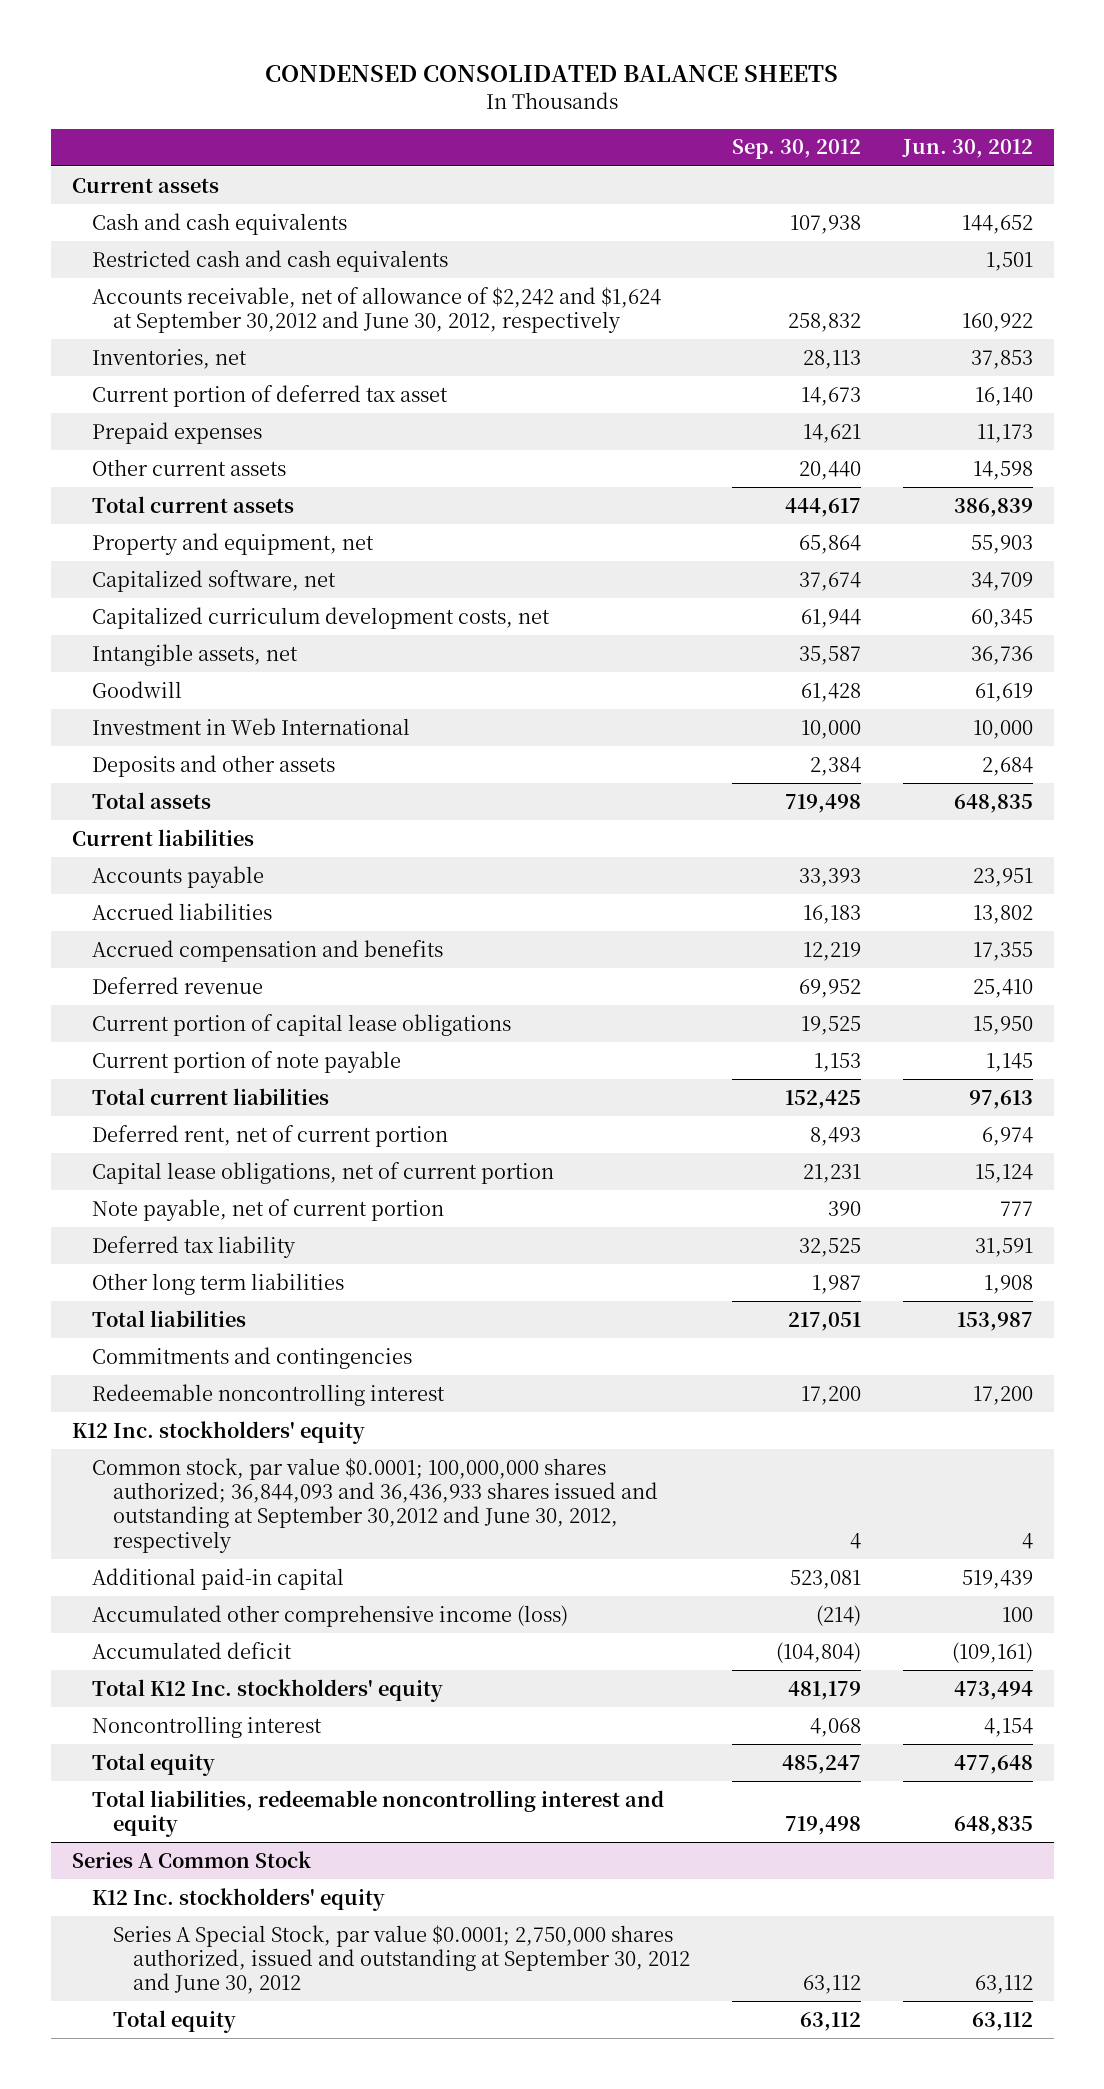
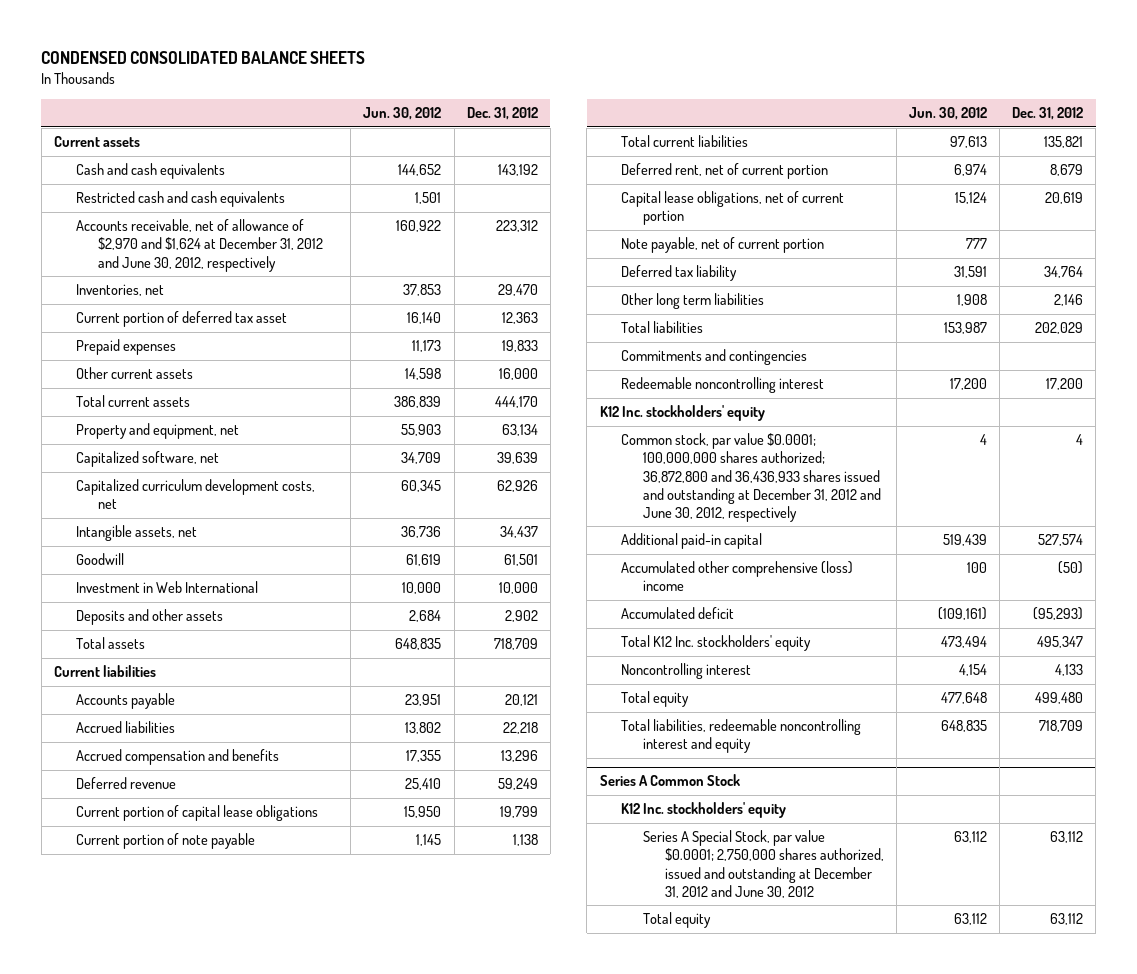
- | Sep. 30, 2012 | Jun. 30, 2012
+ | Jun. 30, 2012 | Dec. 31, 2012
- Accounts receivable, net of allowance of $2,242 and $1,624 at September 30,2012 and June 30, 2012, respectively | 258,832 | 160,922
+ Accounts receivable, net of allowance of $2,970 and $1,624 at December 31, 2012 and June 30, 2012, respectively | 160,922 | 223,312
- Common stock, par value $0.0001; 100,000,000 shares authorized; 36,844,093 and 36,436,933 shares issued and outstanding at September 30,2012 and June 30, 2012, respectively | 4 | 4
+ Common stock, par value $0.0001; 100,000,000 shares authorized; 36,872,800 and 36,436,933 shares issued and outstanding at December 31, 2012 and June 30, 2012, respectively | 4 | 4
- Accumulated other comprehensive income (loss) | (214) | 100
+ Accumulated other comprehensive (loss) income | 100 | (50)
@ Series A Common Stock
- Series A Special Stock, par value $0.0001; 2,750,000 shares authorized, issued and outstanding at September 30, 2012 and June 30, 2012 | 63,112 | 63,112
+ Series A Special Stock, par value $0.0001; 2,750,000 shares authorized, issued and outstanding at December 31, 2012 and June 30, 2012 | 63,112 | 63,112

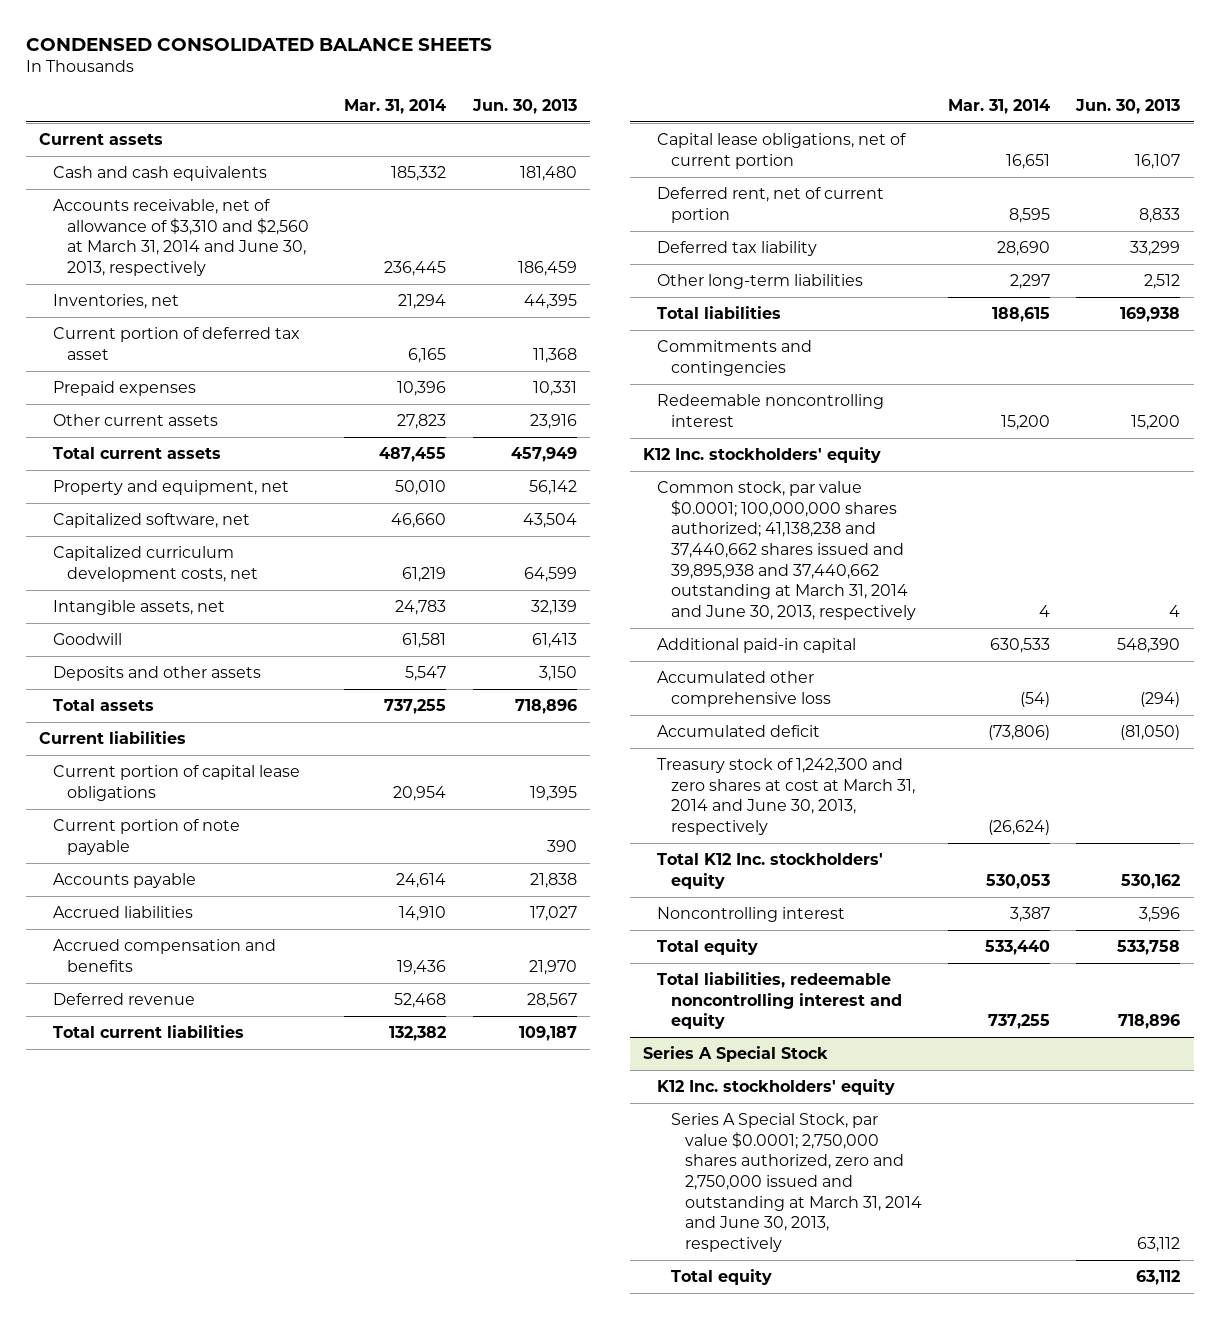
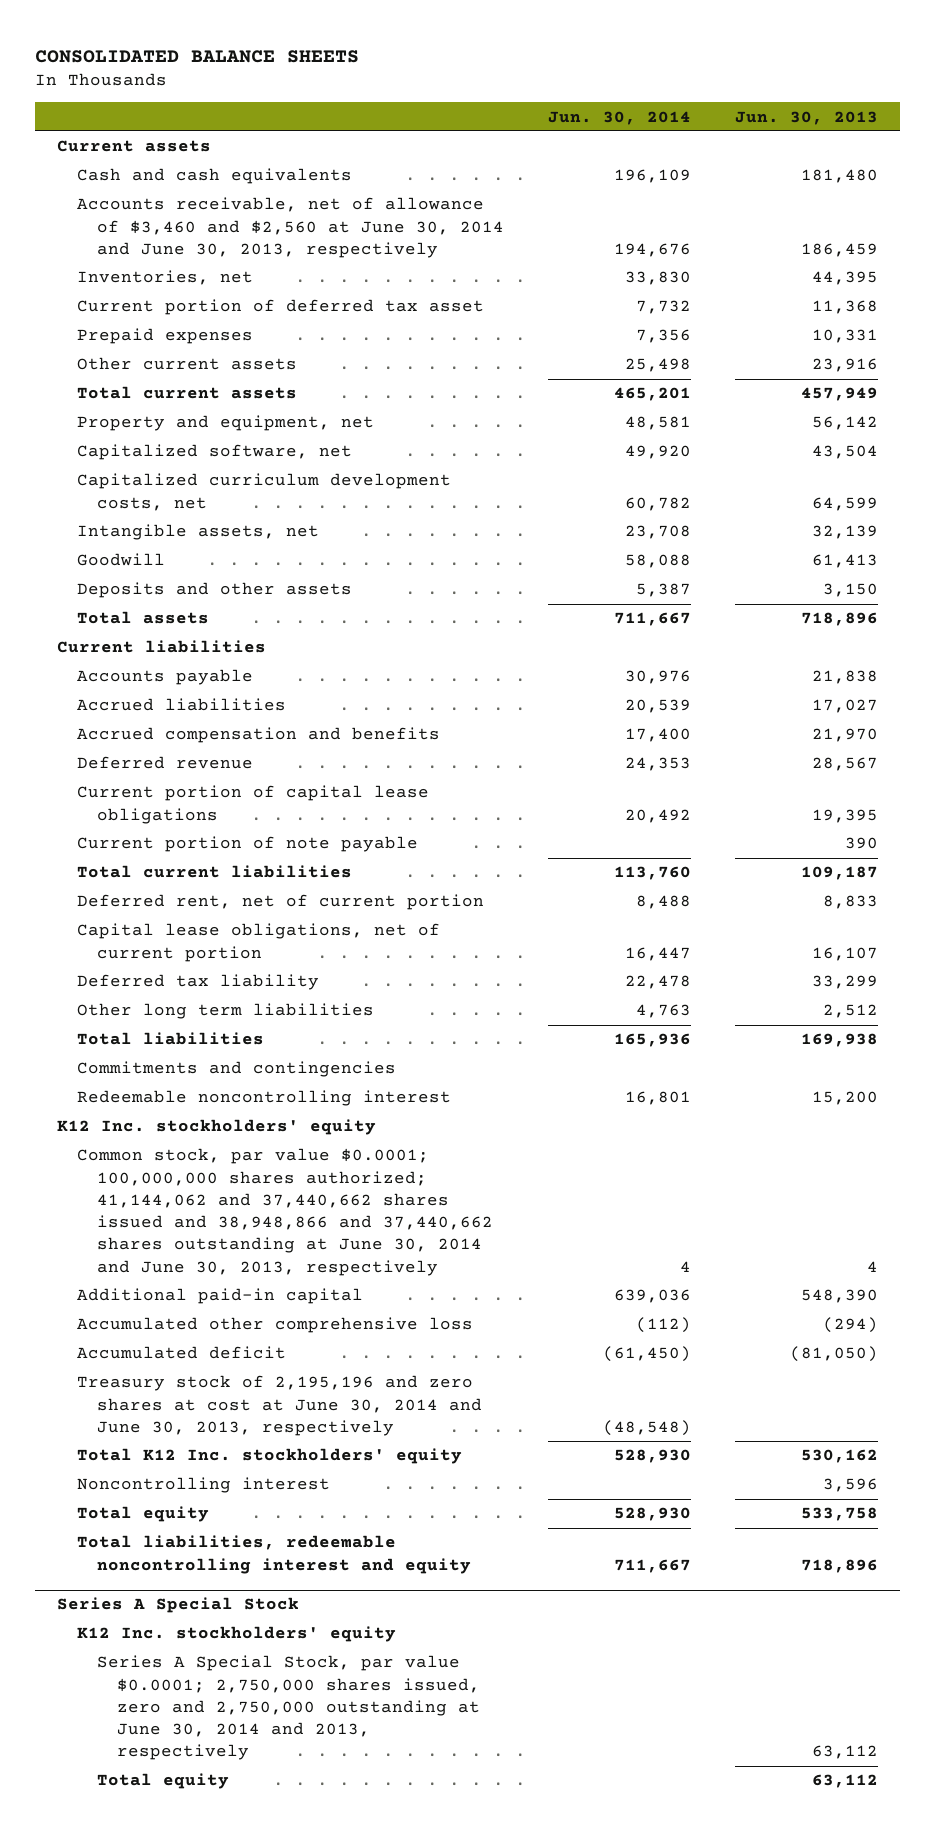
- CONDENSED CONSOLIDATED BALANCE SHEETS
+ CONSOLIDATED BALANCE SHEETS
- | Mar. 31, 2014 | Jun. 30, 2013
+ | Jun. 30, 2014 | Jun. 30, 2013
- Accounts receivable, net of allowance of $3,310 and $2,560 at March 31, 2014 and June 30, 2013, respectively | 236,445 | 186,459
+ Accounts receivable, net of allowance of $3,460 and $2,560 at June 30, 2014 and June 30, 2013, respectively | 194,676 | 186,459
moved down: Current portion of capital lease obligations | 20,492 | 19,395
moved down: Current portion of note payable | | 390
moved down: Capital lease obligations, net of current portion | 16,447 | 16,107
- Other long-term liabilities | 2,297 | 2,512
+ Other long term liabilities | 4,763 | 2,512
- Common stock, par value $0.0001; 100,000,000 shares authorized; 41,138,238 and 37,440,662 shares issued and 39,895,938 and 37,440,662 outstanding at March 31, 2014 and June 30, 2013, respectively | 4 | 4
+ Common stock, par value $0.0001; 100,000,000 shares authorized; 41,144,062 and 37,440,662 shares issued and 38,948,866 and 37,440,662 shares outstanding at June 30, 2014 and June 30, 2013, respectively | 4 | 4
- Treasury stock of 1,242,300 and zero shares at cost at March 31, 2014 and June 30, 2013, respectively | (26,624) |
+ Treasury stock of 2,195,196 and zero shares at cost at June 30, 2014 and June 30, 2013, respectively | (48,548) |
@ Series A Special Stock
- Series A Special Stock, par value $0.0001; 2,750,000 shares authorized, zero and 2,750,000 issued and outstanding at March 31, 2014 and June 30, 2013, respectively | | 63,112
+ Series A Special Stock, par value $0.0001; 2,750,000 shares issued, zero and 2,750,000 outstanding at June 30, 2014 and 2013, respectively | | 63,112

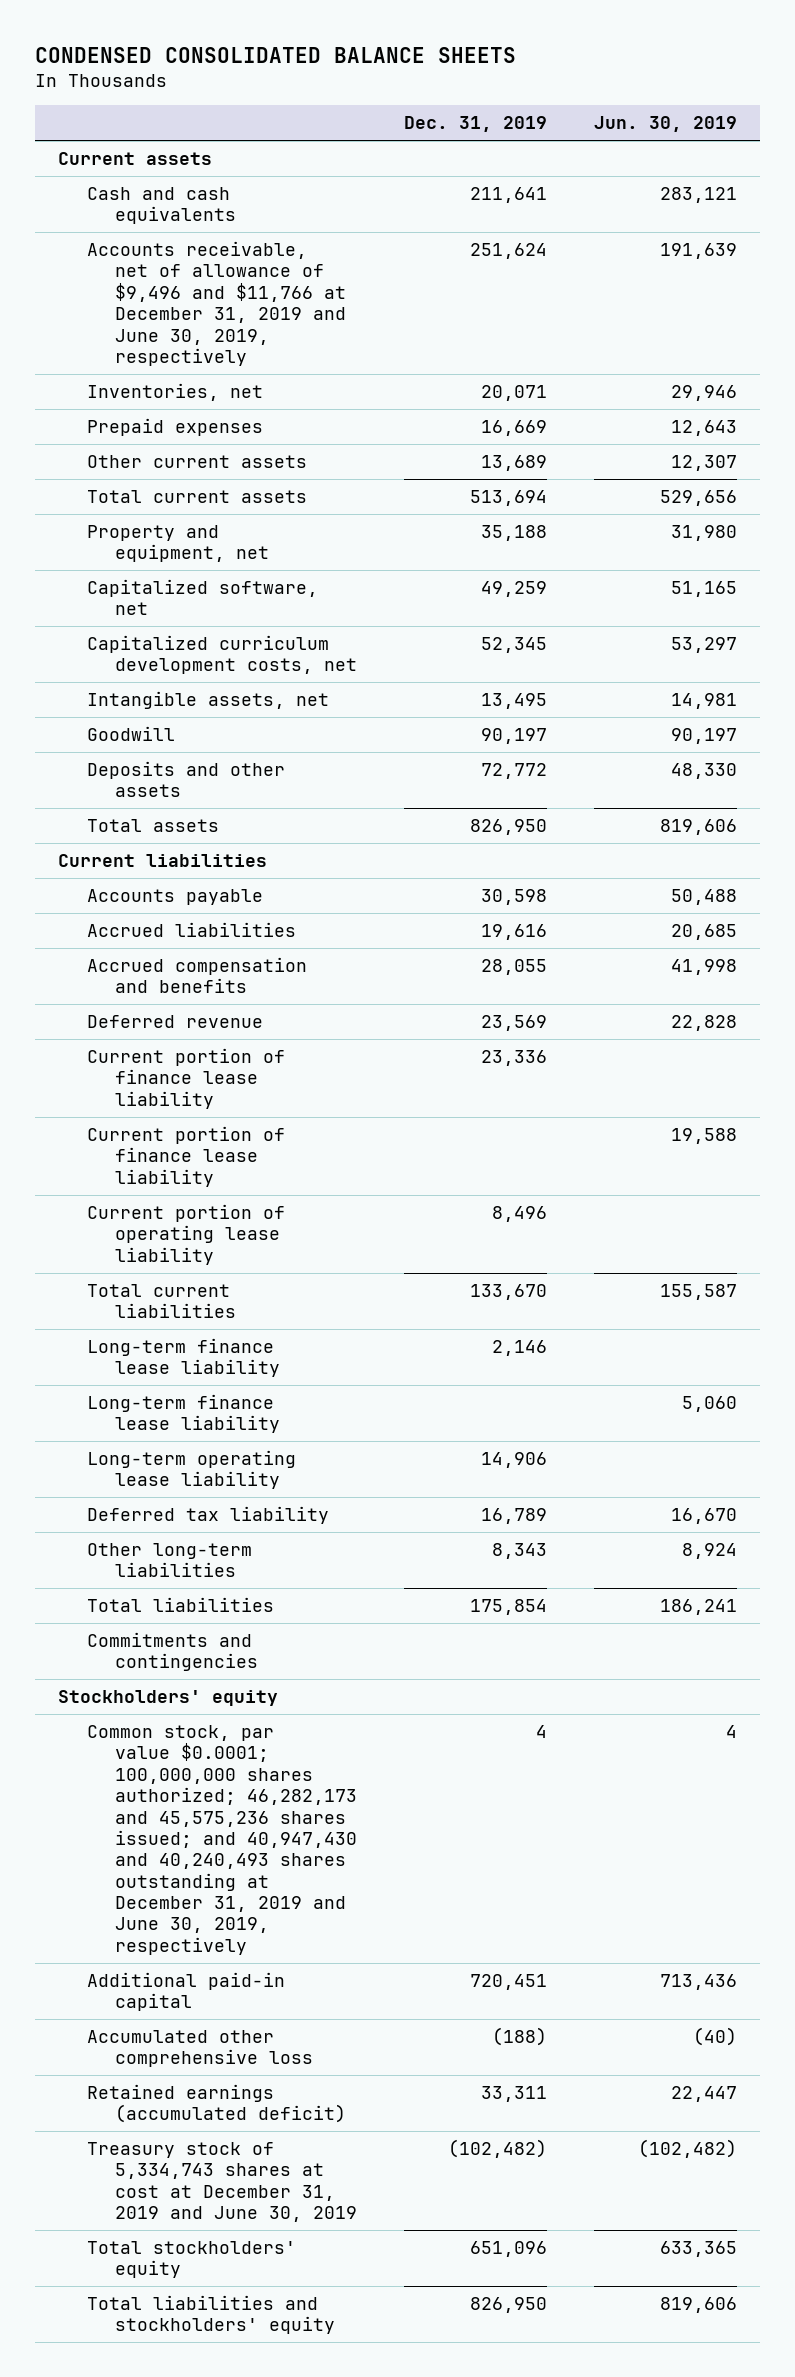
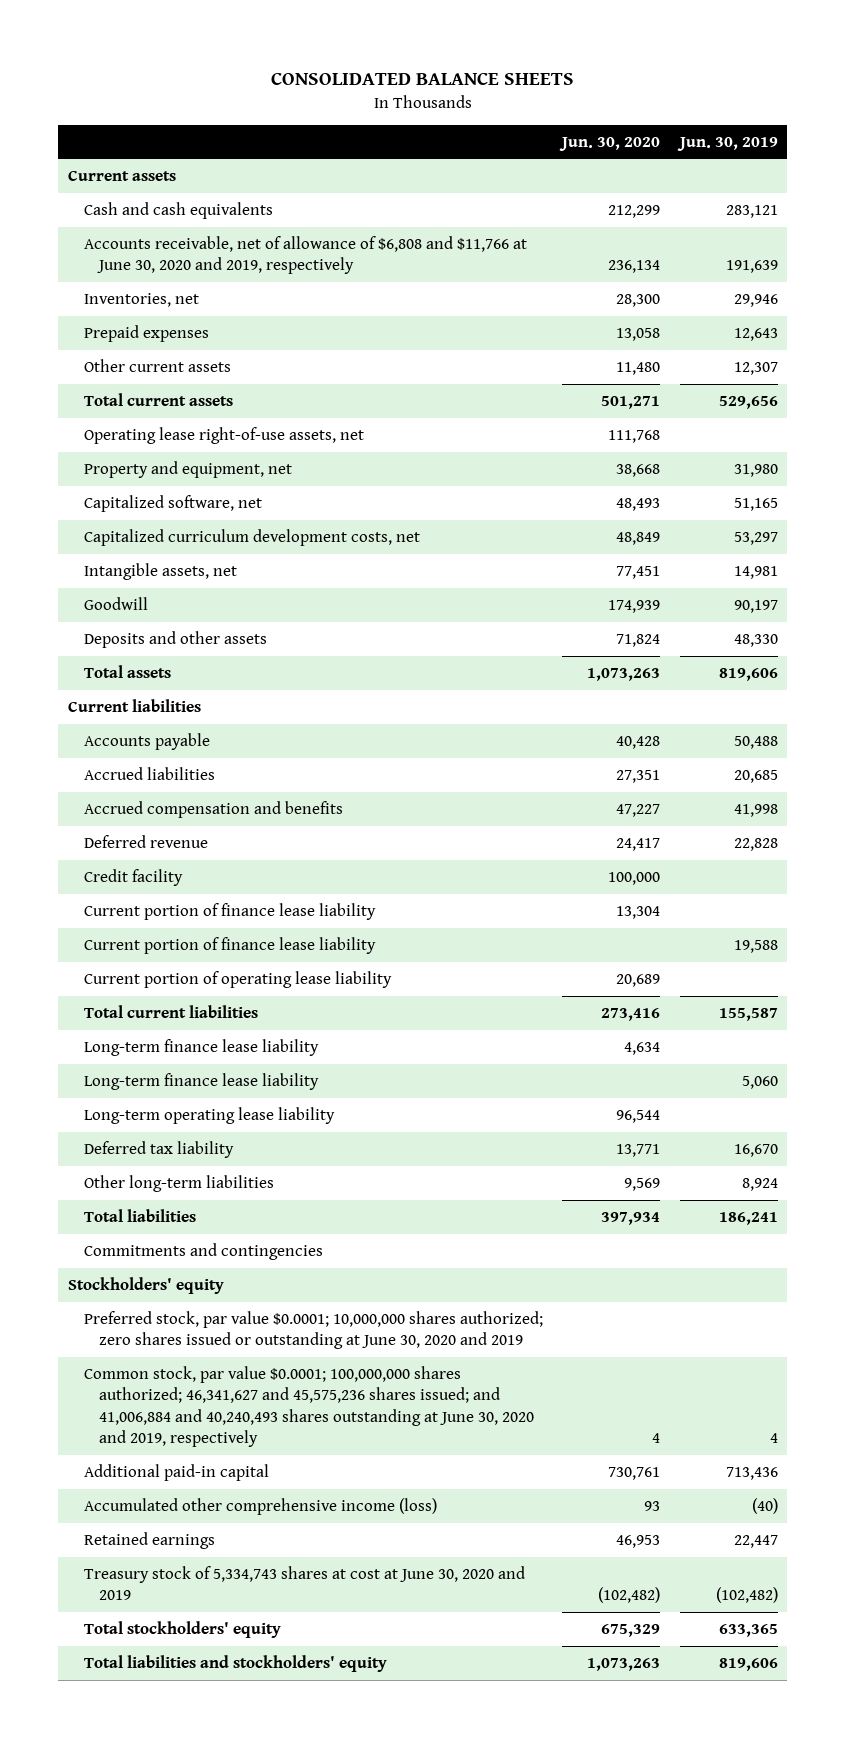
- CONDENSED CONSOLIDATED BALANCE SHEETS
+ CONSOLIDATED BALANCE SHEETS
- | Dec. 31, 2019 | Jun. 30, 2019
+ | Jun. 30, 2020 | Jun. 30, 2019
- Accounts receivable, net of allowance of $9,496 and $11,766 at December 31, 2019 and June 30, 2019, respectively | 251,624 | 191,639
+ Accounts receivable, net of allowance of $6,808 and $11,766 at June 30, 2020 and 2019, respectively | 236,134 | 191,639
+ Operating lease right-of-use assets, net | 111,768 |
+ Credit facility | 100,000 |
- Common stock, par value $0.0001; 100,000,000 shares authorized; 46,282,173 and 45,575,236 shares issued; and 40,947,430 and 40,240,493 shares outstanding at December 31, 2019 and June 30, 2019, respectively | 4 | 4
+ Preferred stock, par value $0.0001; 10,000,000 shares authorized; zero shares issued or outstanding at June 30, 2020 and 2019
+ Common stock, par value $0.0001; 100,000,000 shares authorized; 46,341,627 and 45,575,236 shares issued; and 41,006,884 and 40,240,493 shares outstanding at June 30, 2020 and 2019, respectively | 4 | 4
- Accumulated other comprehensive loss | (188) | (40)
- Retained earnings (accumulated deficit) | 33,311 | 22,447
- Treasury stock of 5,334,743 shares at cost at December 31, 2019 and June 30, 2019 | (102,482) | (102,482)
+ Accumulated other comprehensive income (loss) | 93 | (40)
+ Retained earnings | 46,953 | 22,447
+ Treasury stock of 5,334,743 shares at cost at June 30, 2020 and 2019 | (102,482) | (102,482)

